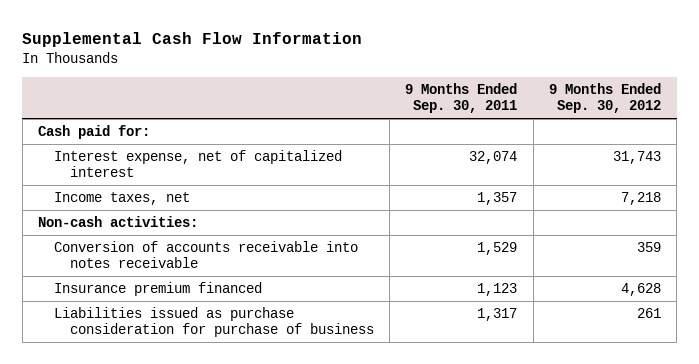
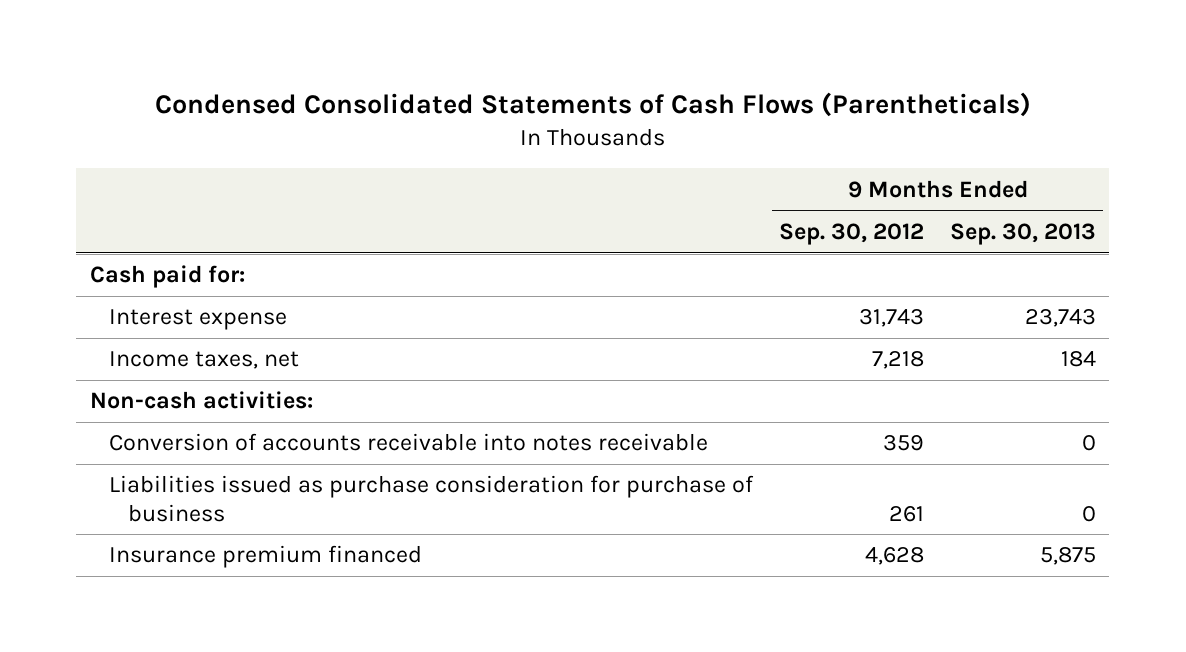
- Supplemental Cash Flow Information
+ Condensed Consolidated Statements of Cash Flows (Parentheticals)
- | 9 Months Ended Sep. 30, 2011 | 9 Months Ended Sep. 30, 2012
+ | 9 Months Ended Sep. 30, 2012 | 9 Months Ended Sep. 30, 2013
- Interest expense, net of capitalized interest | 32,074 | 31,743
+ Interest expense | 31,743 | 23,743
moved down: Insurance premium financed | 4,628 | 5,875

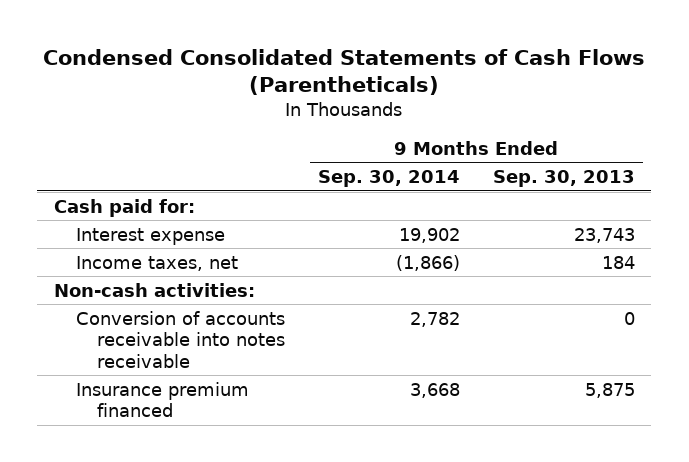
- | 9 Months Ended Sep. 30, 2012 | 9 Months Ended Sep. 30, 2013
+ | 9 Months Ended Sep. 30, 2014 | 9 Months Ended Sep. 30, 2013
- Liabilities issued as purchase consideration for purchase of business | 261 | 0

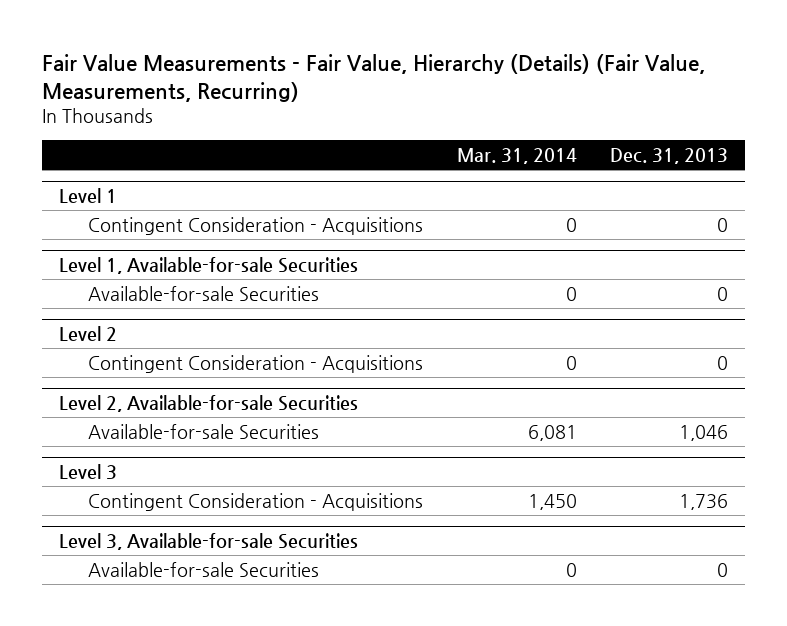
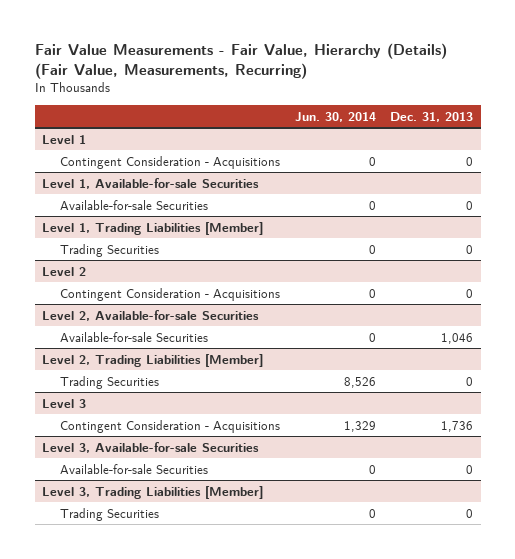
- | Mar. 31, 2014 | Dec. 31, 2013
+ | Jun. 30, 2014 | Dec. 31, 2013
+ Level 1, Trading Liabilities [Member]
+ Trading Securities | 0 | 0
+ Level 2, Trading Liabilities [Member]
+ Trading Securities | 8,526 | 0
+ Level 3, Trading Liabilities [Member]
+ Trading Securities | 0 | 0

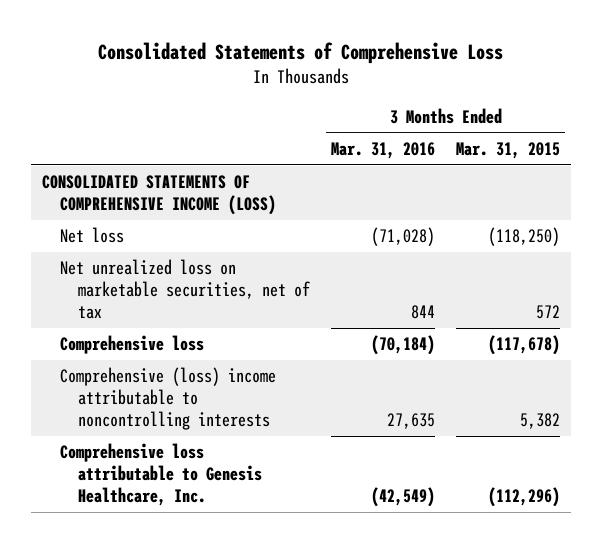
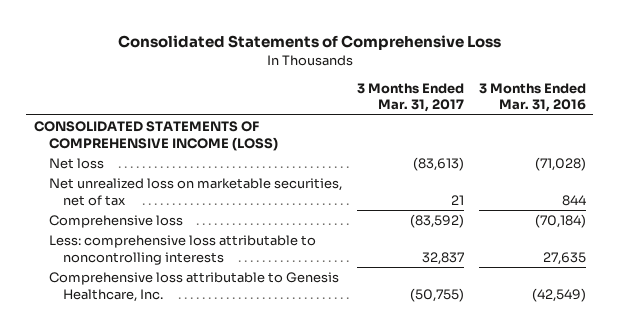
- | 3 Months Ended Mar. 31, 2016 | 3 Months Ended Mar. 31, 2015
+ | 3 Months Ended Mar. 31, 2017 | 3 Months Ended Mar. 31, 2016
- Comprehensive (loss) income attributable to noncontrolling interests | 27,635 | 5,382
+ Less: comprehensive loss attributable to noncontrolling interests | 32,837 | 27,635

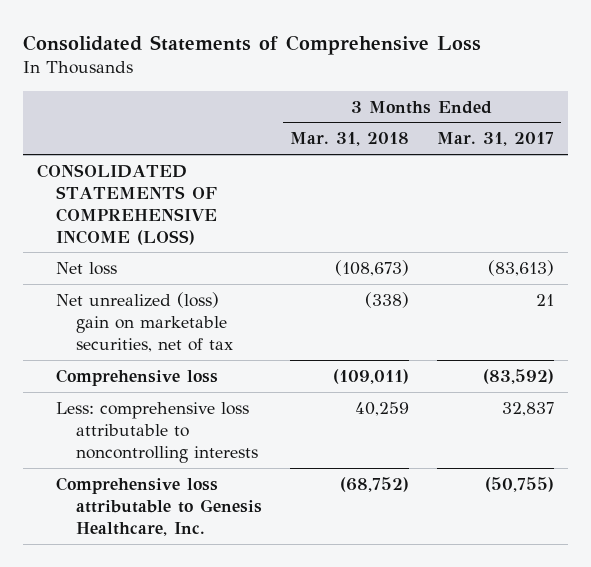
- | 3 Months Ended Mar. 31, 2017 | 3 Months Ended Mar. 31, 2016
+ | 3 Months Ended Mar. 31, 2018 | 3 Months Ended Mar. 31, 2017
- Net unrealized loss on marketable securities, net of tax | 21 | 844
+ Net unrealized (loss) gain on marketable securities, net of tax | (338) | 21

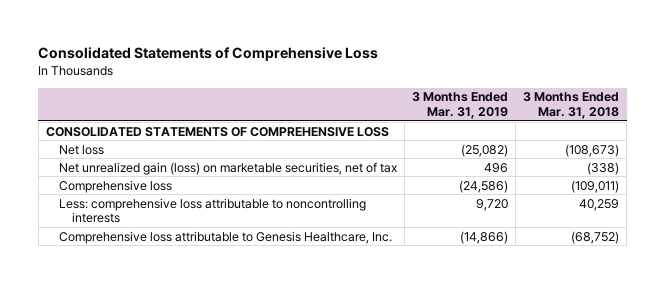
- | 3 Months Ended Mar. 31, 2018 | 3 Months Ended Mar. 31, 2017
+ | 3 Months Ended Mar. 31, 2019 | 3 Months Ended Mar. 31, 2018
- CONSOLIDATED STATEMENTS OF COMPREHENSIVE INCOME (LOSS)
+ CONSOLIDATED STATEMENTS OF COMPREHENSIVE LOSS
- Net unrealized (loss) gain on marketable securities, net of tax | (338) | 21
+ Net unrealized gain (loss) on marketable securities, net of tax | 496 | (338)

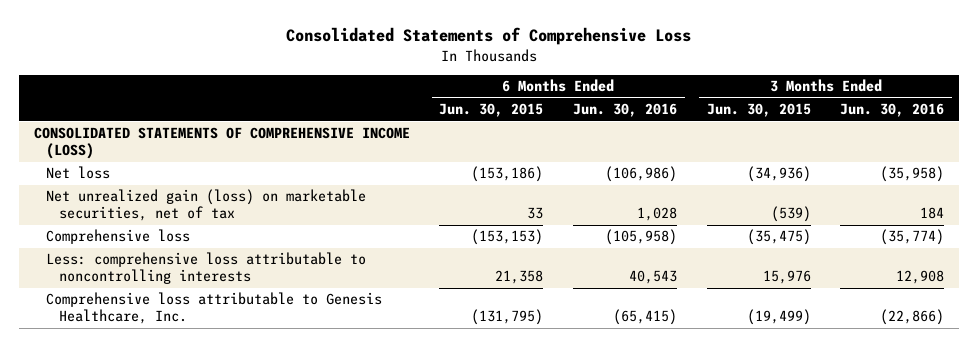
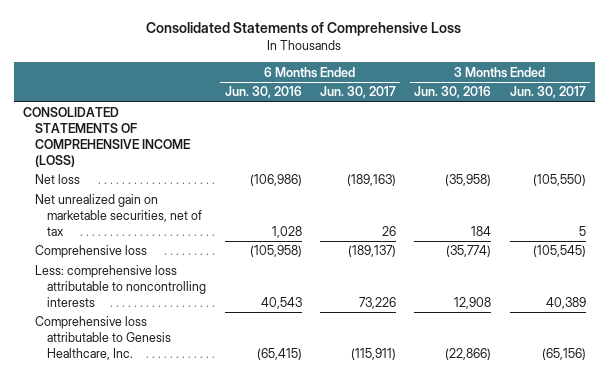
- | 6 Months Ended Jun. 30, 2015 | 6 Months Ended Jun. 30, 2016 | 3 Months Ended Jun. 30, 2015 | 3 Months Ended Jun. 30, 2016
+ | 6 Months Ended Jun. 30, 2016 | 6 Months Ended Jun. 30, 2017 | 3 Months Ended Jun. 30, 2016 | 3 Months Ended Jun. 30, 2017
- Net unrealized gain (loss) on marketable securities, net of tax | 33 | 1,028 | (539) | 184
+ Net unrealized gain on marketable securities, net of tax | 1,028 | 26 | 184 | 5

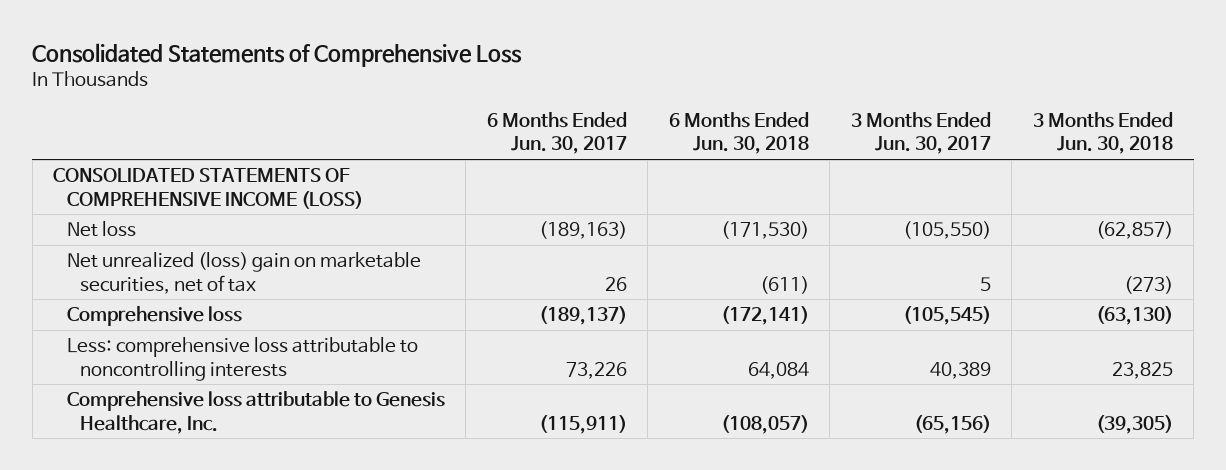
- | 6 Months Ended Jun. 30, 2016 | 6 Months Ended Jun. 30, 2017 | 3 Months Ended Jun. 30, 2016 | 3 Months Ended Jun. 30, 2017
+ | 6 Months Ended Jun. 30, 2017 | 6 Months Ended Jun. 30, 2018 | 3 Months Ended Jun. 30, 2017 | 3 Months Ended Jun. 30, 2018
- Net unrealized gain on marketable securities, net of tax | 1,028 | 26 | 184 | 5
+ Net unrealized (loss) gain on marketable securities, net of tax | 26 | (611) | 5 | (273)

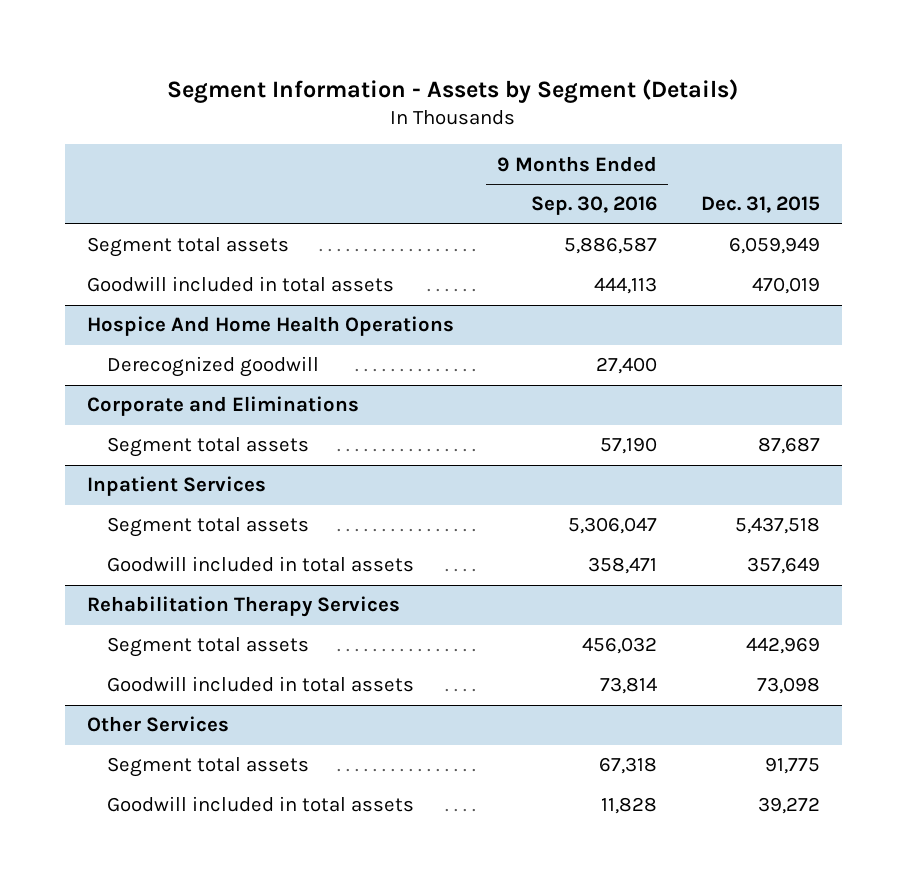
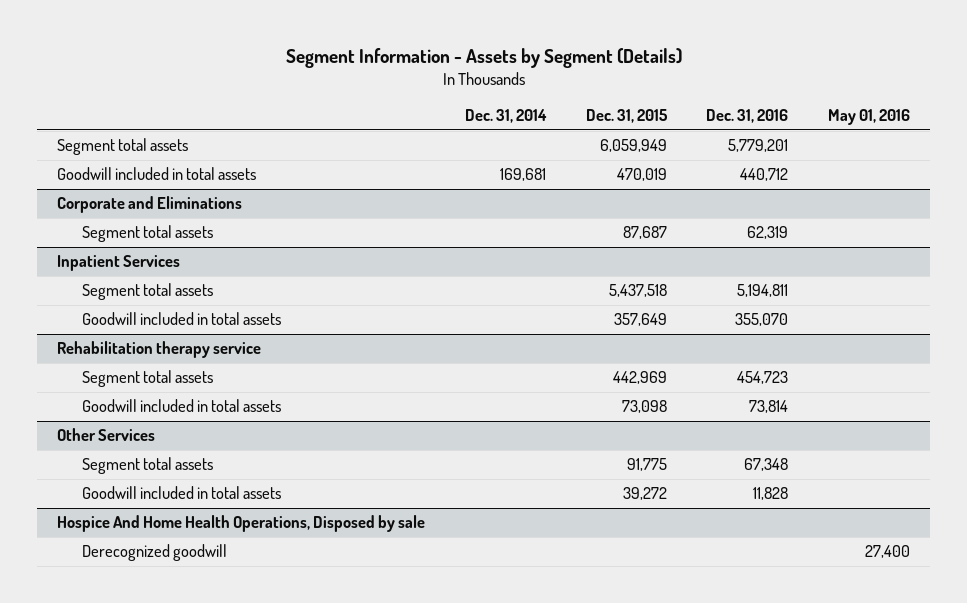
- | 9 Months Ended Sep. 30, 2016 | Dec. 31, 2015
+ | Dec. 31, 2014 | Dec. 31, 2015 | Dec. 31, 2016 | May 01, 2016
- Hospice And Home Health Operations
- Derecognized goodwill | 27,400 |
- Rehabilitation Therapy Services
+ Rehabilitation therapy service
+ Hospice And Home Health Operations, Disposed by sale
+ Derecognized goodwill | | | | 27,400

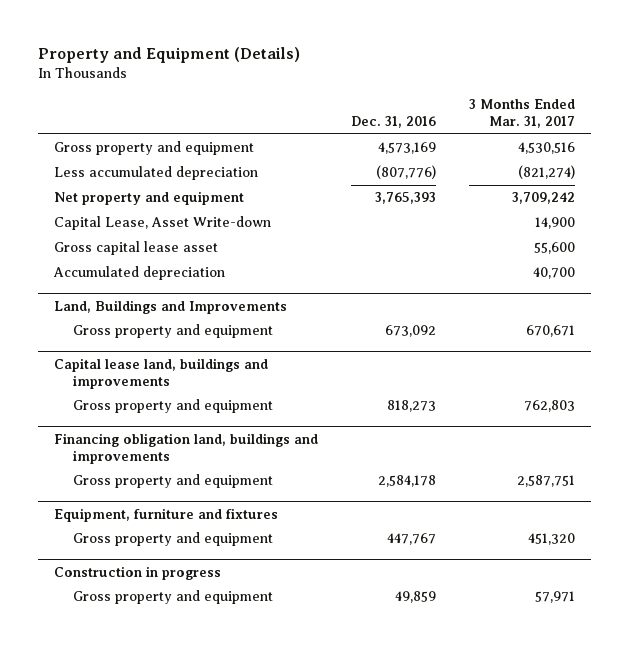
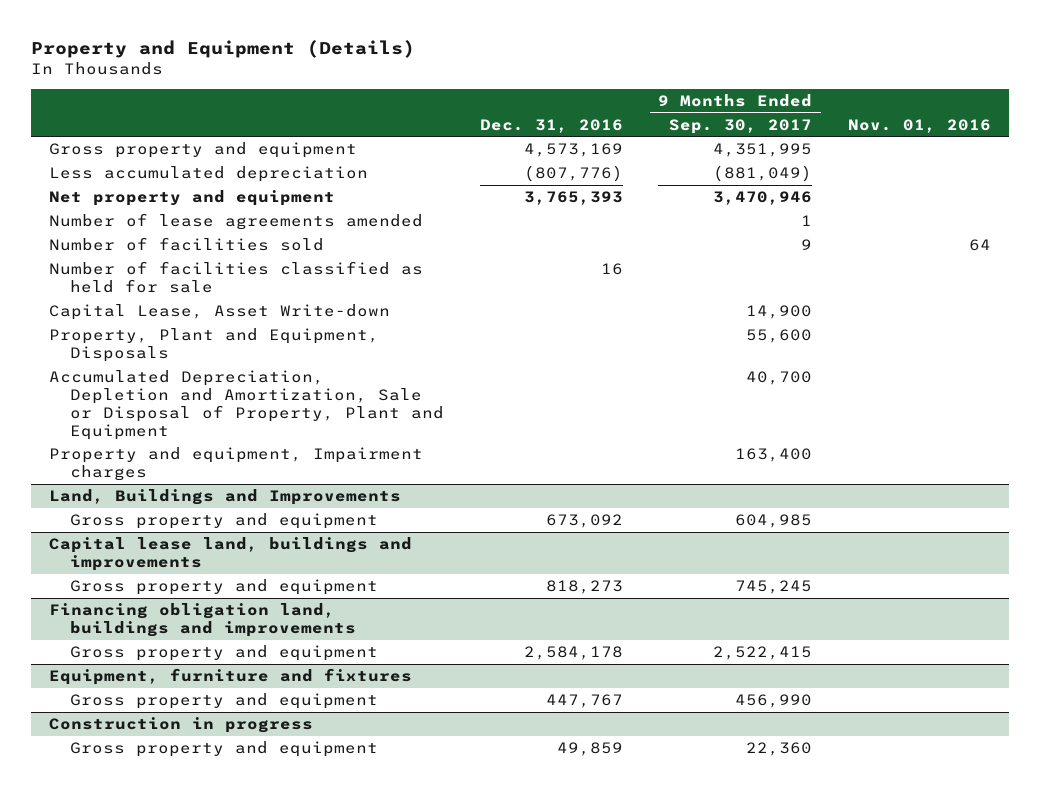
- | Dec. 31, 2016 | 3 Months Ended Mar. 31, 2017
+ | Dec. 31, 2016 | 9 Months Ended Sep. 30, 2017 | Nov. 01, 2016
+ Number of lease agreements amended | | 1 |
+ Number of facilities sold | | 9 | 64
+ Number of facilities classified as held for sale | 16 | |
- Gross capital lease asset | | 55,600
- Accumulated depreciation | | 40,700
+ Property, Plant and Equipment, Disposals | | 55,600 |
+ Accumulated Depreciation, Depletion and Amortization, Sale or Disposal of Property, Plant and Equipment | | 40,700 |
+ Property and equipment, Impairment charges | | 163,400 |

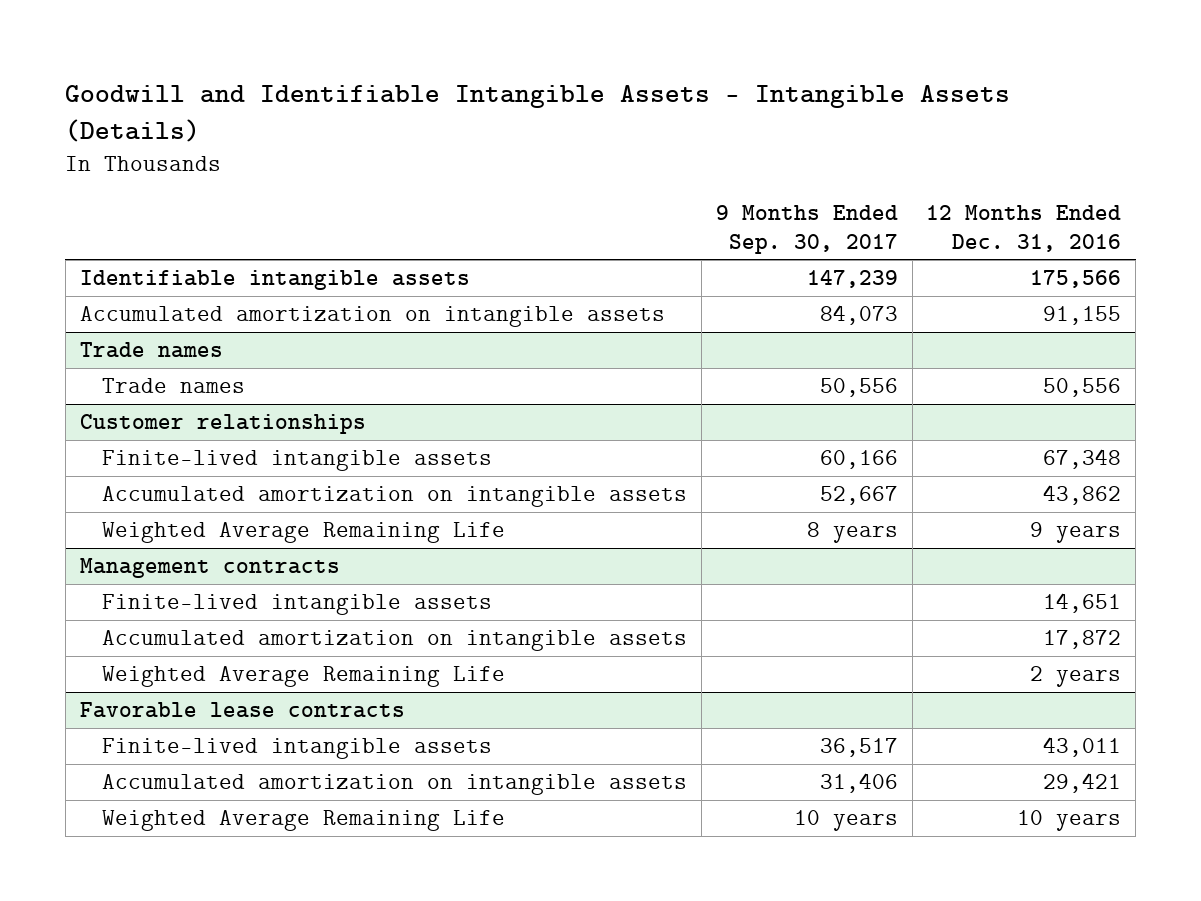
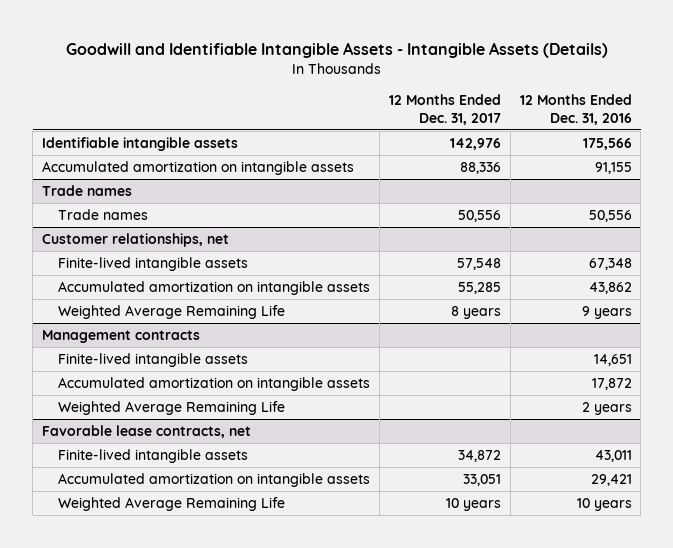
- | 9 Months Ended Sep. 30, 2017 | 12 Months Ended Dec. 31, 2016
+ | 12 Months Ended Dec. 31, 2017 | 12 Months Ended Dec. 31, 2016
- Customer relationships
+ Customer relationships, net
- Favorable lease contracts
+ Favorable lease contracts, net

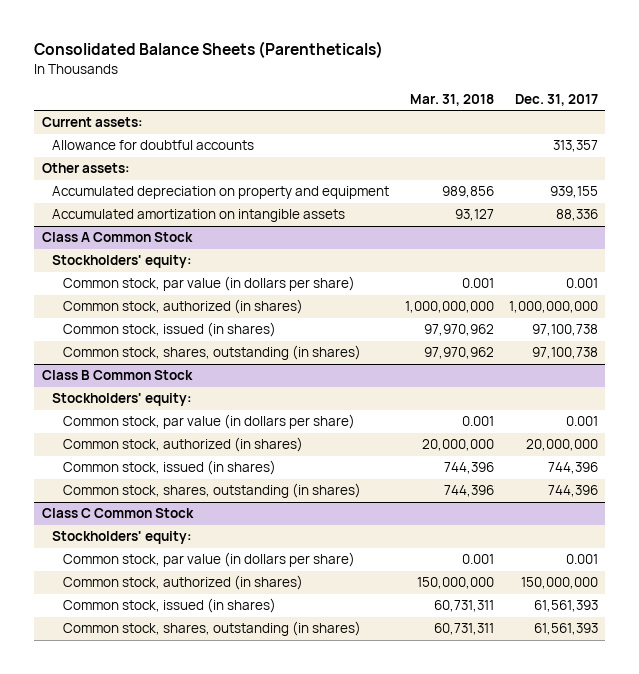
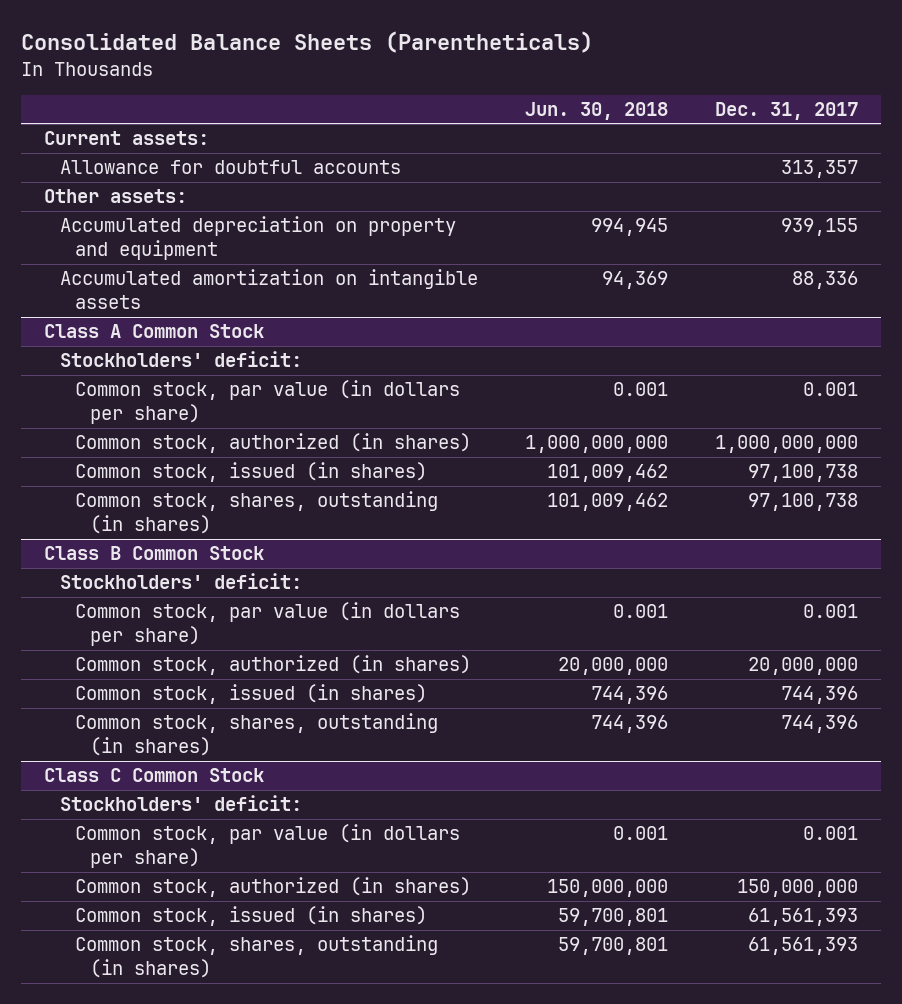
- | Mar. 31, 2018 | Dec. 31, 2017
+ | Jun. 30, 2018 | Dec. 31, 2017
@ Class A Common Stock
- Stockholders' equity:
+ Stockholders' deficit:
@ Class B Common Stock
- Stockholders' equity:
+ Stockholders' deficit:
@ Class C Common Stock
- Stockholders' equity:
+ Stockholders' deficit:

